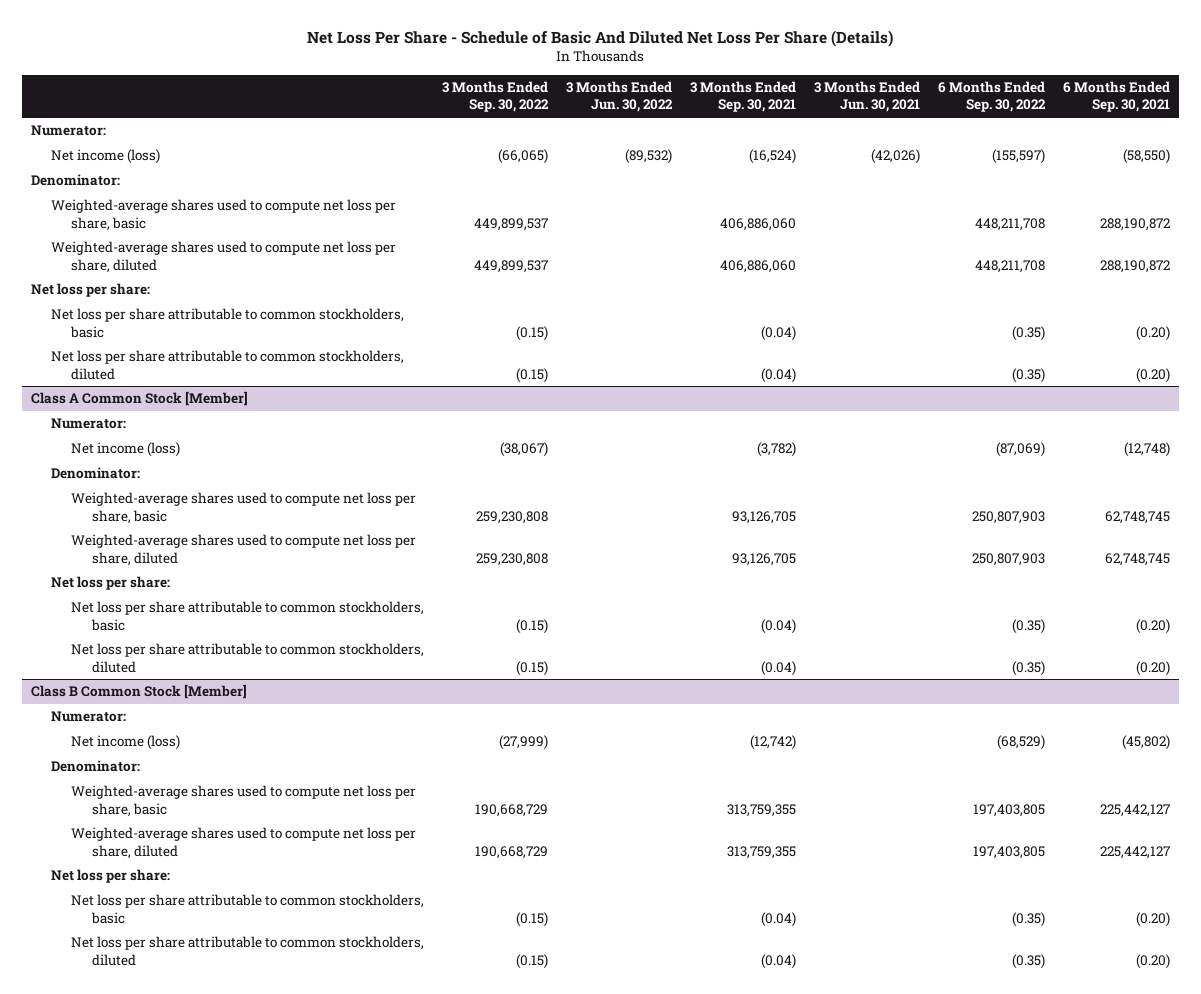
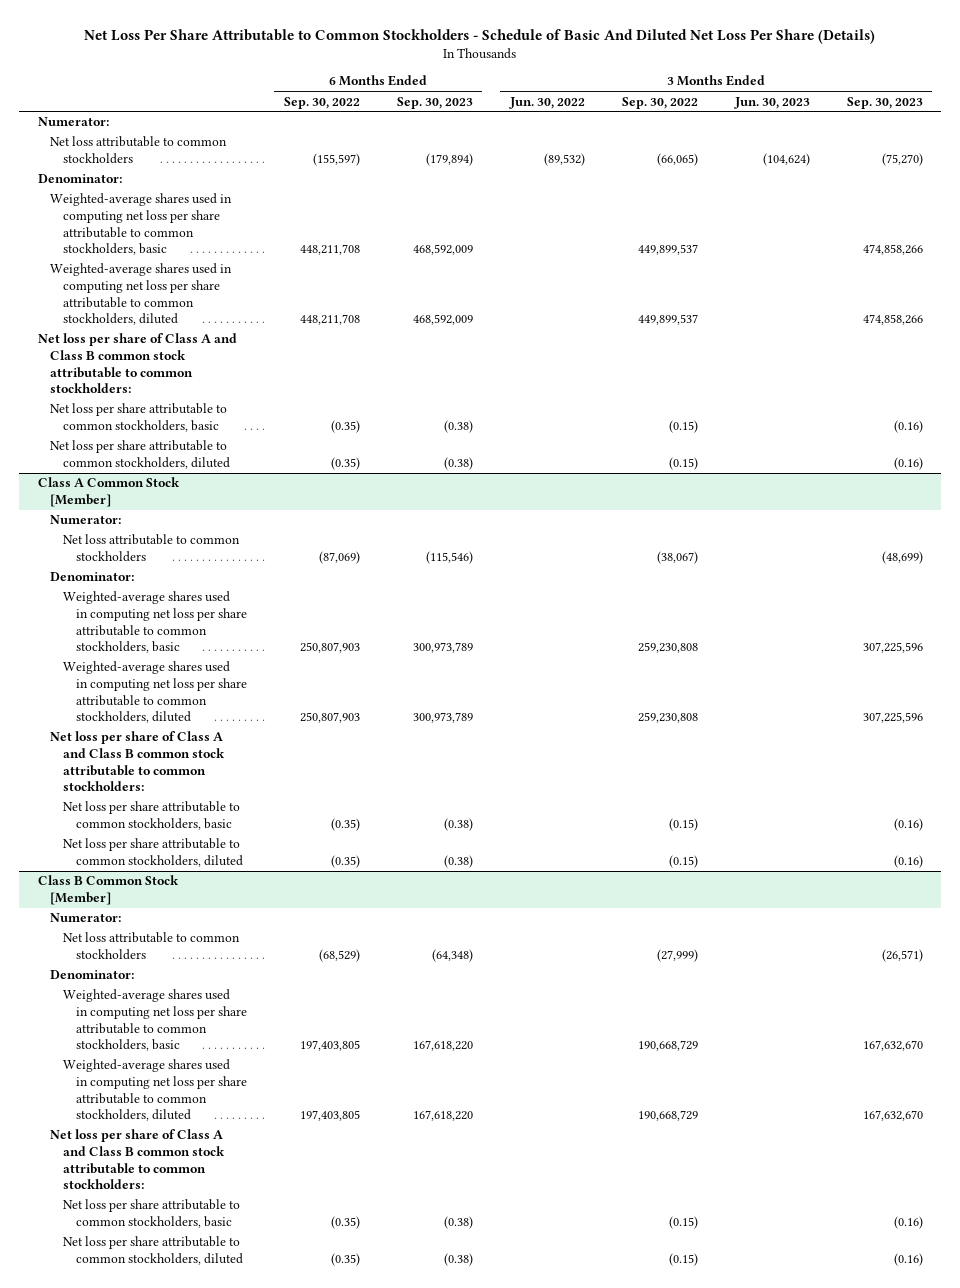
- Net Loss Per Share - Schedule of Basic And Diluted Net Loss Per Share (Details)
+ Net Loss Per Share Attributable to Common Stockholders - Schedule of Basic And Diluted Net Loss Per Share (Details)
- | 3 Months Ended Sep. 30, 2022 | 3 Months Ended Jun. 30, 2022 | 3 Months Ended Sep. 30, 2021 | 3 Months Ended Jun. 30, 2021 | 6 Months Ended Sep. 30, 2022 | 6 Months Ended Sep. 30, 2021
+ | 6 Months Ended Sep. 30, 2022 | 6 Months Ended Sep. 30, 2023 | 3 Months Ended Jun. 30, 2022 | 3 Months Ended Sep. 30, 2022 | 3 Months Ended Jun. 30, 2023 | 3 Months Ended Sep. 30, 2023
- Net income (loss) | (66,065) | (89,532) | (16,524) | (42,026) | (155,597) | (58,550)
+ Net loss attributable to common stockholders | (155,597) | (179,894) | (89,532) | (66,065) | (104,624) | (75,270)
- Weighted-average shares used to compute net loss per share, basic | 449,899,537 | | 406,886,060 | | 448,211,708 | 288,190,872
- Weighted-average shares used to compute net loss per share, diluted | 449,899,537 | | 406,886,060 | | 448,211,708 | 288,190,872
- Net loss per share:
+ Weighted-average shares used in computing net loss per share attributable to common stockholders, basic | 448,211,708 | 468,592,009 | | 449,899,537 | | 474,858,266
+ Weighted-average shares used in computing net loss per share attributable to common stockholders, diluted | 448,211,708 | 468,592,009 | | 449,899,537 | | 474,858,266
+ Net loss per share of Class A and Class B common stock attributable to common stockholders:
@ Class A Common Stock [Member]
- Net income (loss) | (38,067) | | (3,782) | | (87,069) | (12,748)
+ Net loss attributable to common stockholders | (87,069) | (115,546) | | (38,067) | | (48,699)
- Weighted-average shares used to compute net loss per share, basic | 259,230,808 | | 93,126,705 | | 250,807,903 | 62,748,745
- Weighted-average shares used to compute net loss per share, diluted | 259,230,808 | | 93,126,705 | | 250,807,903 | 62,748,745
- Net loss per share:
+ Weighted-average shares used in computing net loss per share attributable to common stockholders, basic | 250,807,903 | 300,973,789 | | 259,230,808 | | 307,225,596
+ Weighted-average shares used in computing net loss per share attributable to common stockholders, diluted | 250,807,903 | 300,973,789 | | 259,230,808 | | 307,225,596
+ Net loss per share of Class A and Class B common stock attributable to common stockholders:
@ Class B Common Stock [Member]
- Net income (loss) | (27,999) | | (12,742) | | (68,529) | (45,802)
+ Net loss attributable to common stockholders | (68,529) | (64,348) | | (27,999) | | (26,571)
- Weighted-average shares used to compute net loss per share, basic | 190,668,729 | | 313,759,355 | | 197,403,805 | 225,442,127
- Weighted-average shares used to compute net loss per share, diluted | 190,668,729 | | 313,759,355 | | 197,403,805 | 225,442,127
- Net loss per share:
+ Weighted-average shares used in computing net loss per share attributable to common stockholders, basic | 197,403,805 | 167,618,220 | | 190,668,729 | | 167,632,670
+ Weighted-average shares used in computing net loss per share attributable to common stockholders, diluted | 197,403,805 | 167,618,220 | | 190,668,729 | | 167,632,670
+ Net loss per share of Class A and Class B common stock attributable to common stockholders:

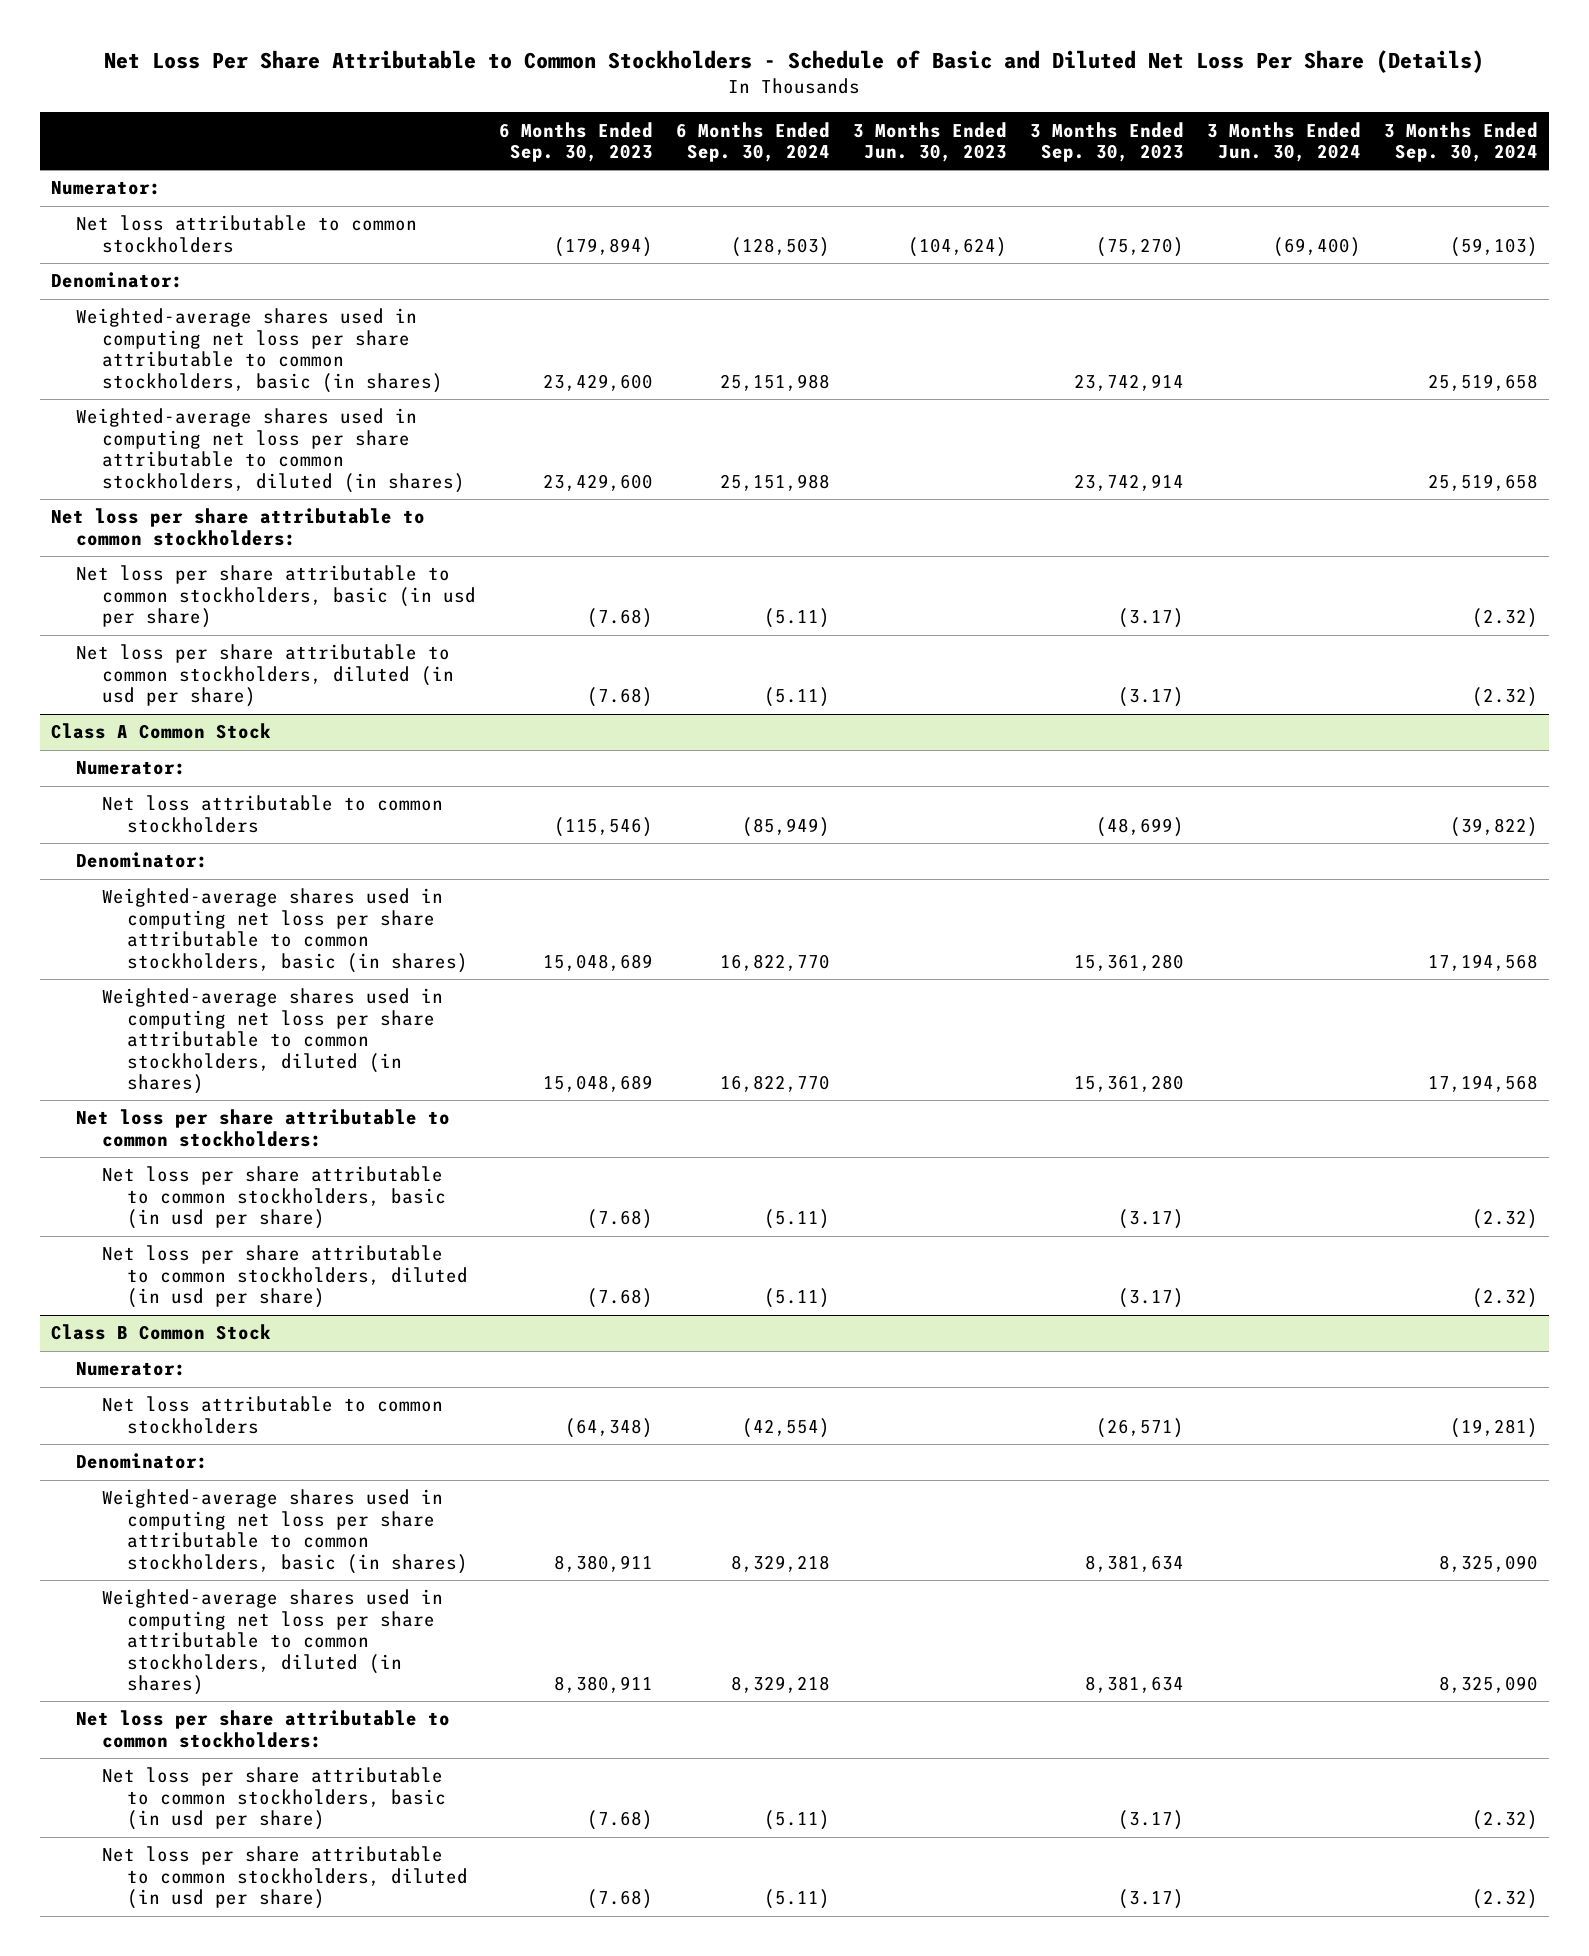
- Net Loss Per Share Attributable to Common Stockholders - Schedule of Basic And Diluted Net Loss Per Share (Details)
+ Net Loss Per Share Attributable to Common Stockholders - Schedule of Basic and Diluted Net Loss Per Share (Details)
- | 6 Months Ended Sep. 30, 2022 | 6 Months Ended Sep. 30, 2023 | 3 Months Ended Jun. 30, 2022 | 3 Months Ended Sep. 30, 2022 | 3 Months Ended Jun. 30, 2023 | 3 Months Ended Sep. 30, 2023
+ | 6 Months Ended Sep. 30, 2023 | 6 Months Ended Sep. 30, 2024 | 3 Months Ended Jun. 30, 2023 | 3 Months Ended Sep. 30, 2023 | 3 Months Ended Jun. 30, 2024 | 3 Months Ended Sep. 30, 2024
- Weighted-average shares used in computing net loss per share attributable to common stockholders, basic | 448,211,708 | 468,592,009 | | 449,899,537 | | 474,858,266
- Weighted-average shares used in computing net loss per share attributable to common stockholders, diluted | 448,211,708 | 468,592,009 | | 449,899,537 | | 474,858,266
- Net loss per share of Class A and Class B common stock attributable to common stockholders:
- Net loss per share attributable to common stockholders, basic | (0.35) | (0.38) | | (0.15) | | (0.16)
- Net loss per share attributable to common stockholders, diluted | (0.35) | (0.38) | | (0.15) | | (0.16)
- Class A Common Stock [Member]
+ Weighted-average shares used in computing net loss per share attributable to common stockholders, basic (in shares) | 23,429,600 | 25,151,988 | | 23,742,914 | | 25,519,658
+ Weighted-average shares used in computing net loss per share attributable to common stockholders, diluted (in shares) | 23,429,600 | 25,151,988 | | 23,742,914 | | 25,519,658
+ Net loss per share attributable to common stockholders:
+ Net loss per share attributable to common stockholders, basic (in usd per share) | (7.68) | (5.11) | | (3.17) | | (2.32)
+ Net loss per share attributable to common stockholders, diluted (in usd per share) | (7.68) | (5.11) | | (3.17) | | (2.32)
+ Class A Common Stock
- Weighted-average shares used in computing net loss per share attributable to common stockholders, basic | 250,807,903 | 300,973,789 | | 259,230,808 | | 307,225,596
- Weighted-average shares used in computing net loss per share attributable to common stockholders, diluted | 250,807,903 | 300,973,789 | | 259,230,808 | | 307,225,596
- Net loss per share of Class A and Class B common stock attributable to common stockholders:
- Net loss per share attributable to common stockholders, basic | (0.35) | (0.38) | | (0.15) | | (0.16)
- Net loss per share attributable to common stockholders, diluted | (0.35) | (0.38) | | (0.15) | | (0.16)
- Class B Common Stock [Member]
+ Weighted-average shares used in computing net loss per share attributable to common stockholders, basic (in shares) | 15,048,689 | 16,822,770 | | 15,361,280 | | 17,194,568
+ Weighted-average shares used in computing net loss per share attributable to common stockholders, diluted (in shares) | 15,048,689 | 16,822,770 | | 15,361,280 | | 17,194,568
+ Net loss per share attributable to common stockholders:
+ Net loss per share attributable to common stockholders, basic (in usd per share) | (7.68) | (5.11) | | (3.17) | | (2.32)
+ Net loss per share attributable to common stockholders, diluted (in usd per share) | (7.68) | (5.11) | | (3.17) | | (2.32)
+ Class B Common Stock
- Weighted-average shares used in computing net loss per share attributable to common stockholders, basic | 197,403,805 | 167,618,220 | | 190,668,729 | | 167,632,670
- Weighted-average shares used in computing net loss per share attributable to common stockholders, diluted | 197,403,805 | 167,618,220 | | 190,668,729 | | 167,632,670
- Net loss per share of Class A and Class B common stock attributable to common stockholders:
- Net loss per share attributable to common stockholders, basic | (0.35) | (0.38) | | (0.15) | | (0.16)
- Net loss per share attributable to common stockholders, diluted | (0.35) | (0.38) | | (0.15) | | (0.16)
+ Weighted-average shares used in computing net loss per share attributable to common stockholders, basic (in shares) | 8,380,911 | 8,329,218 | | 8,381,634 | | 8,325,090
+ Weighted-average shares used in computing net loss per share attributable to common stockholders, diluted (in shares) | 8,380,911 | 8,329,218 | | 8,381,634 | | 8,325,090
+ Net loss per share attributable to common stockholders:
+ Net loss per share attributable to common stockholders, basic (in usd per share) | (7.68) | (5.11) | | (3.17) | | (2.32)
+ Net loss per share attributable to common stockholders, diluted (in usd per share) | (7.68) | (5.11) | | (3.17) | | (2.32)

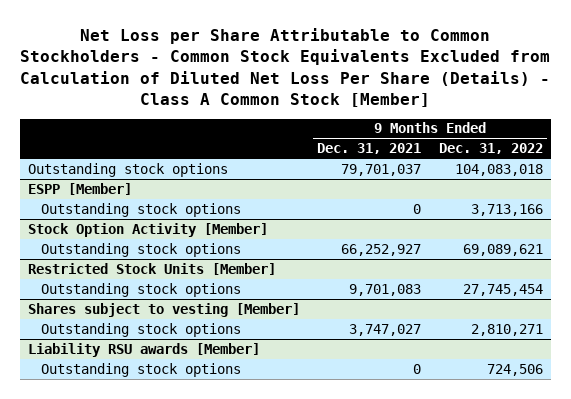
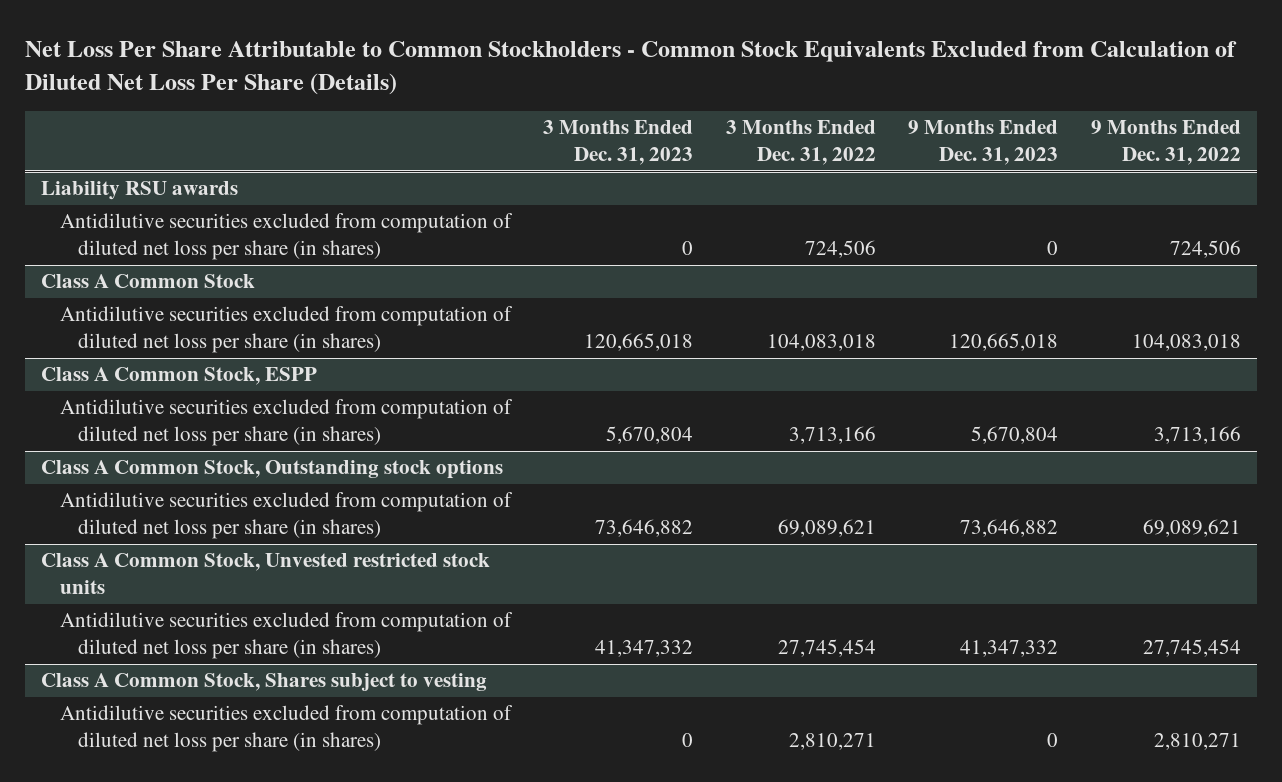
- Net Loss per Share Attributable to Common Stockholders - Common Stock Equivalents Excluded from Calculation of Diluted Net Loss Per Share (Details) - Class A Common Stock [Member]
+ Net Loss Per Share Attributable to Common Stockholders - Common Stock Equivalents Excluded from Calculation of Diluted Net Loss Per Share (Details)
- | 9 Months Ended Dec. 31, 2021 | 9 Months Ended Dec. 31, 2022
+ | 3 Months Ended Dec. 31, 2023 | 3 Months Ended Dec. 31, 2022 | 9 Months Ended Dec. 31, 2023 | 9 Months Ended Dec. 31, 2022
- Outstanding stock options | 79,701,037 | 104,083,018
- ESPP [Member]
- Outstanding stock options | 0 | 3,713,166
- Stock Option Activity [Member]
- Outstanding stock options | 66,252,927 | 69,089,621
- Restricted Stock Units [Member]
- Outstanding stock options | 9,701,083 | 27,745,454
- Shares subject to vesting [Member]
- Outstanding stock options | 3,747,027 | 2,810,271
- Liability RSU awards [Member]
- Outstanding stock options | 0 | 724,506
+ Liability RSU awards
+ Antidilutive securities excluded from computation of diluted net loss per share (in shares) | 0 | 724,506 | 0 | 724,506
+ Class A Common Stock
+ Antidilutive securities excluded from computation of diluted net loss per share (in shares) | 120,665,018 | 104,083,018 | 120,665,018 | 104,083,018
+ Class A Common Stock, ESPP
+ Antidilutive securities excluded from computation of diluted net loss per share (in shares) | 5,670,804 | 3,713,166 | 5,670,804 | 3,713,166
+ Class A Common Stock, Outstanding stock options
+ Antidilutive securities excluded from computation of diluted net loss per share (in shares) | 73,646,882 | 69,089,621 | 73,646,882 | 69,089,621
+ Class A Common Stock, Unvested restricted stock units
+ Antidilutive securities excluded from computation of diluted net loss per share (in shares) | 41,347,332 | 27,745,454 | 41,347,332 | 27,745,454
+ Class A Common Stock, Shares subject to vesting
+ Antidilutive securities excluded from computation of diluted net loss per share (in shares) | 0 | 2,810,271 | 0 | 2,810,271

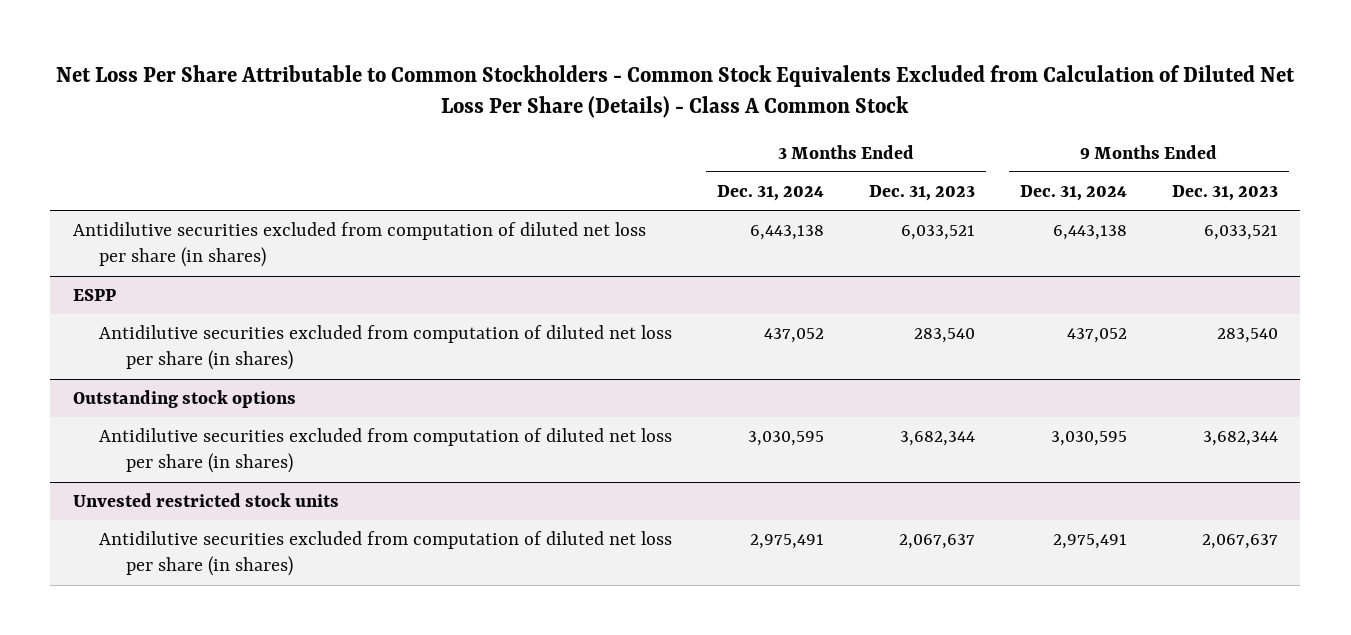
- Net Loss Per Share Attributable to Common Stockholders - Common Stock Equivalents Excluded from Calculation of Diluted Net Loss Per Share (Details)
+ Net Loss Per Share Attributable to Common Stockholders - Common Stock Equivalents Excluded from Calculation of Diluted Net Loss Per Share (Details) - Class A Common Stock
- | 3 Months Ended Dec. 31, 2023 | 3 Months Ended Dec. 31, 2022 | 9 Months Ended Dec. 31, 2023 | 9 Months Ended Dec. 31, 2022
+ | 3 Months Ended Dec. 31, 2024 | 3 Months Ended Dec. 31, 2023 | 9 Months Ended Dec. 31, 2024 | 9 Months Ended Dec. 31, 2023
- Liability RSU awards
- Antidilutive securities excluded from computation of diluted net loss per share (in shares) | 0 | 724,506 | 0 | 724,506
- Class A Common Stock
- Antidilutive securities excluded from computation of diluted net loss per share (in shares) | 120,665,018 | 104,083,018 | 120,665,018 | 104,083,018
- Class A Common Stock, ESPP
- Antidilutive securities excluded from computation of diluted net loss per share (in shares) | 5,670,804 | 3,713,166 | 5,670,804 | 3,713,166
- Class A Common Stock, Outstanding stock options
- Antidilutive securities excluded from computation of diluted net loss per share (in shares) | 73,646,882 | 69,089,621 | 73,646,882 | 69,089,621
- Class A Common Stock, Unvested restricted stock units
- Antidilutive securities excluded from computation of diluted net loss per share (in shares) | 41,347,332 | 27,745,454 | 41,347,332 | 27,745,454
- Class A Common Stock, Shares subject to vesting
- Antidilutive securities excluded from computation of diluted net loss per share (in shares) | 0 | 2,810,271 | 0 | 2,810,271
+ Antidilutive securities excluded from computation of diluted net loss per share (in shares) | 6,443,138 | 6,033,521 | 6,443,138 | 6,033,521
+ ESPP
+ Antidilutive securities excluded from computation of diluted net loss per share (in shares) | 437,052 | 283,540 | 437,052 | 283,540
+ Outstanding stock options
+ Antidilutive securities excluded from computation of diluted net loss per share (in shares) | 3,030,595 | 3,682,344 | 3,030,595 | 3,682,344
+ Unvested restricted stock units
+ Antidilutive securities excluded from computation of diluted net loss per share (in shares) | 2,975,491 | 2,067,637 | 2,975,491 | 2,067,637

